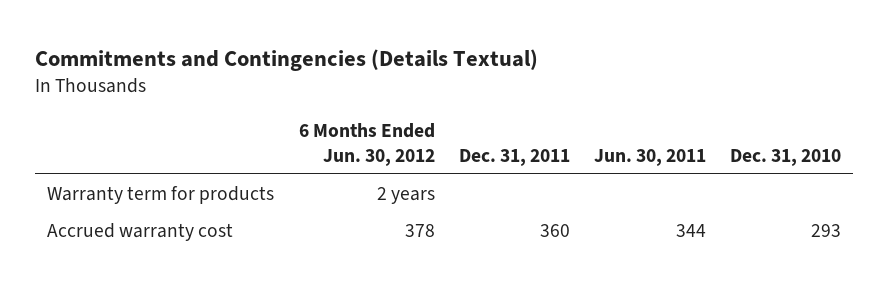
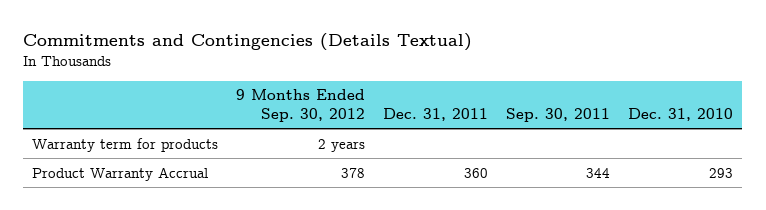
- | 6 Months Ended Jun. 30, 2012 | Dec. 31, 2011 | Jun. 30, 2011 | Dec. 31, 2010
+ | 9 Months Ended Sep. 30, 2012 | Dec. 31, 2011 | Sep. 30, 2011 | Dec. 31, 2010
- Accrued warranty cost | 378 | 360 | 344 | 293
+ Product Warranty Accrual | 378 | 360 | 344 | 293

